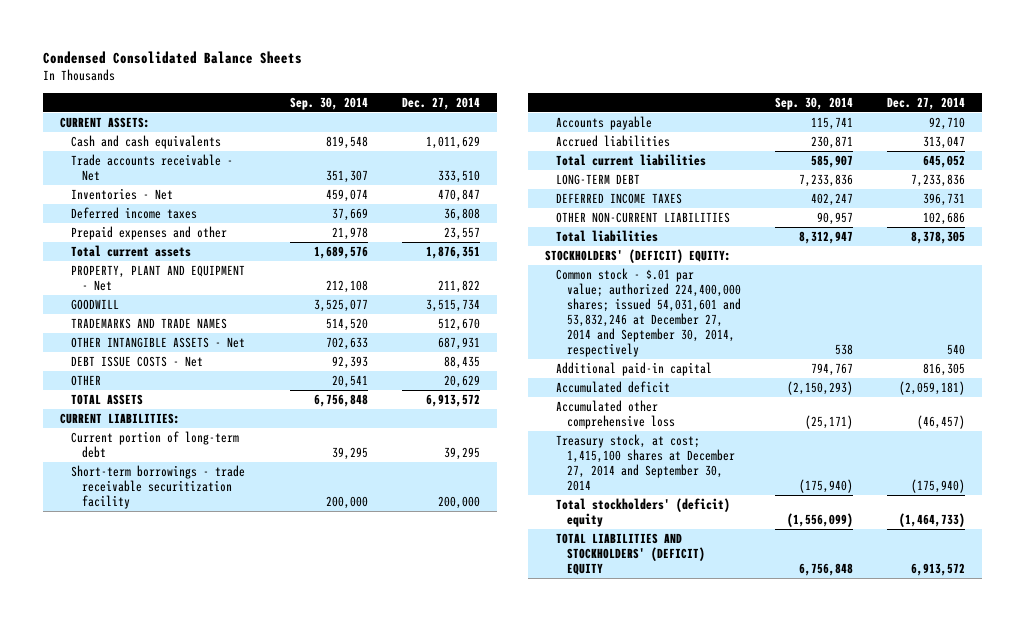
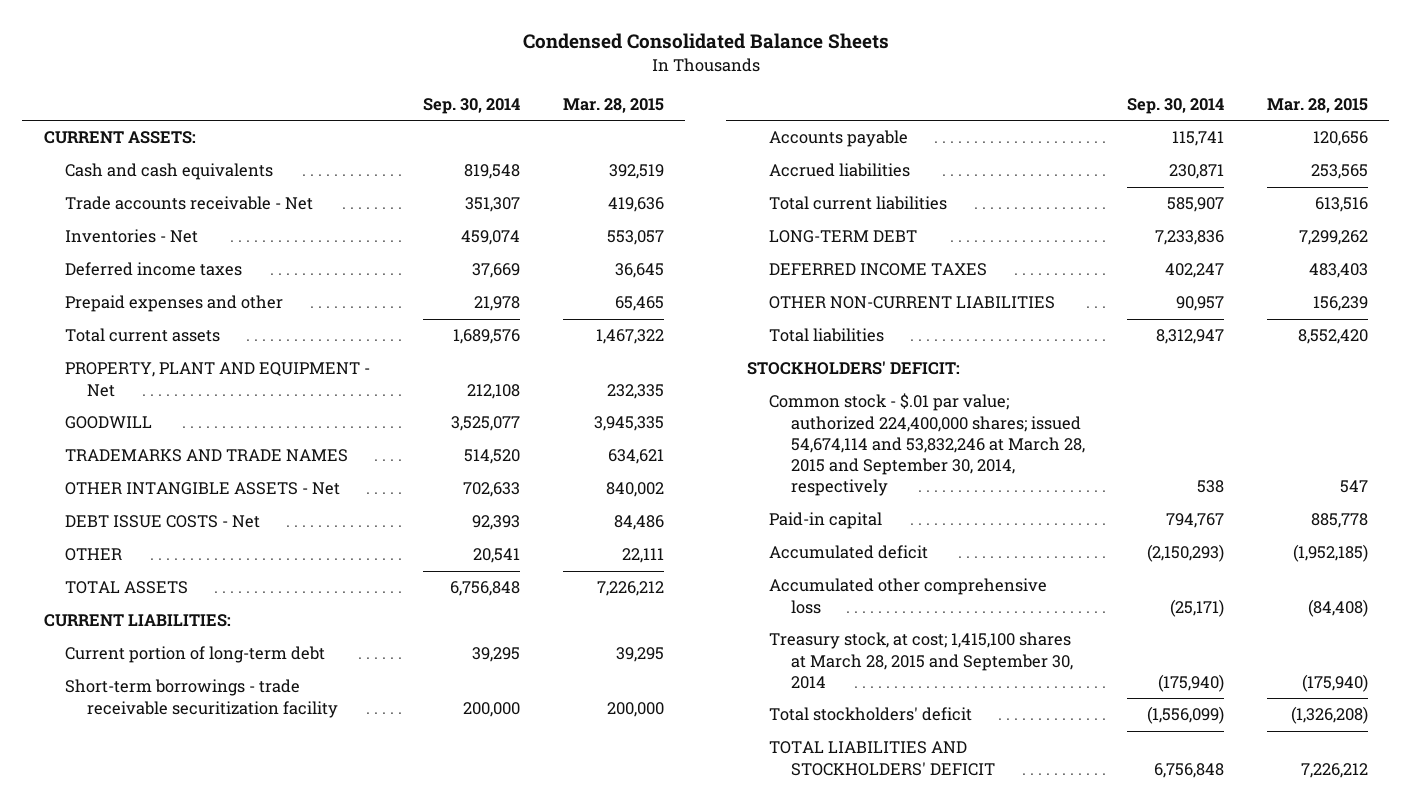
- | Sep. 30, 2014 | Dec. 27, 2014
+ | Sep. 30, 2014 | Mar. 28, 2015
- STOCKHOLDERS' (DEFICIT) EQUITY:
- Common stock - $.01 par value; authorized 224,400,000 shares; issued 54,031,601 and 53,832,246 at December 27, 2014 and September 30, 2014, respectively | 538 | 540
- Additional paid-in capital | 794,767 | 816,305
+ STOCKHOLDERS' DEFICIT:
+ Common stock - $.01 par value; authorized 224,400,000 shares; issued 54,674,114 and 53,832,246 at March 28, 2015 and September 30, 2014, respectively | 538 | 547
+ Paid-in capital | 794,767 | 885,778
- Treasury stock, at cost; 1,415,100 shares at December 27, 2014 and September 30, 2014 | (175,940) | (175,940)
- Total stockholders' (deficit) equity | (1,556,099) | (1,464,733)
- TOTAL LIABILITIES AND STOCKHOLDERS' (DEFICIT) EQUITY | 6,756,848 | 6,913,572
+ Treasury stock, at cost; 1,415,100 shares at March 28, 2015 and September 30, 2014 | (175,940) | (175,940)
+ Total stockholders' deficit | (1,556,099) | (1,326,208)
+ TOTAL LIABILITIES AND STOCKHOLDERS' DEFICIT | 6,756,848 | 7,226,212

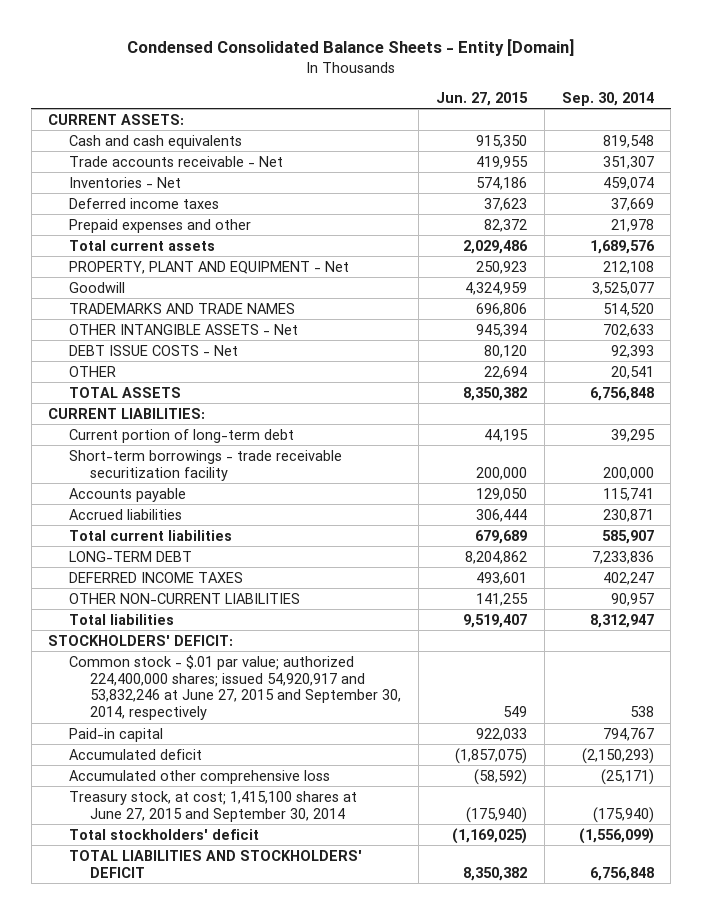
- Condensed Consolidated Balance Sheets
+ Condensed Consolidated Balance Sheets - Entity [Domain]
- | Sep. 30, 2014 | Mar. 28, 2015
+ | Jun. 27, 2015 | Sep. 30, 2014
- GOODWILL | 3,525,077 | 3,945,335
+ Goodwill | 4,324,959 | 3,525,077
- Common stock - $.01 par value; authorized 224,400,000 shares; issued 54,674,114 and 53,832,246 at March 28, 2015 and September 30, 2014, respectively | 538 | 547
+ Common stock - $.01 par value; authorized 224,400,000 shares; issued 54,920,917 and 53,832,246 at June 27, 2015 and September 30, 2014, respectively | 549 | 538
- Treasury stock, at cost; 1,415,100 shares at March 28, 2015 and September 30, 2014 | (175,940) | (175,940)
+ Treasury stock, at cost; 1,415,100 shares at June 27, 2015 and September 30, 2014 | (175,940) | (175,940)

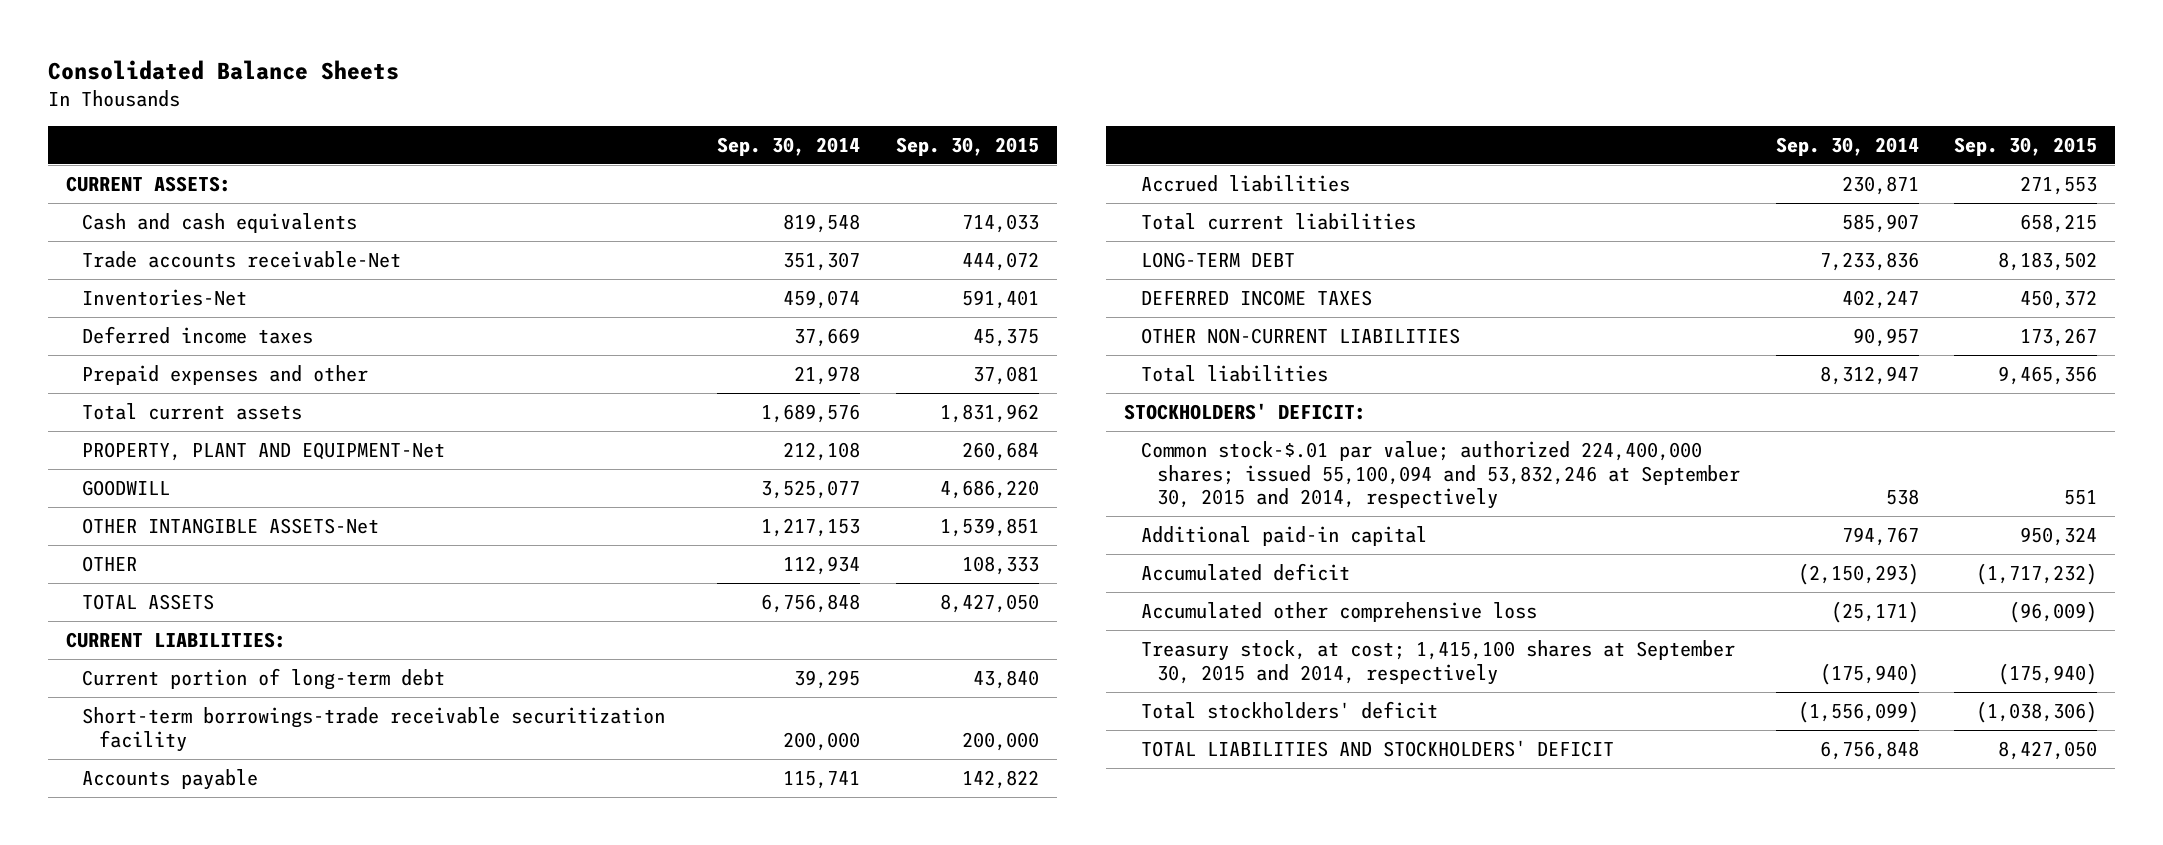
- Condensed Consolidated Balance Sheets - Entity [Domain]
+ Consolidated Balance Sheets
- | Jun. 27, 2015 | Sep. 30, 2014
+ | Sep. 30, 2014 | Sep. 30, 2015
- Trade accounts receivable - Net | 419,955 | 351,307
- Inventories - Net | 574,186 | 459,074
+ Trade accounts receivable-Net | 351,307 | 444,072
+ Inventories-Net | 459,074 | 591,401
- PROPERTY, PLANT AND EQUIPMENT - Net | 250,923 | 212,108
- Goodwill | 4,324,959 | 3,525,077
- TRADEMARKS AND TRADE NAMES | 696,806 | 514,520
- OTHER INTANGIBLE ASSETS - Net | 945,394 | 702,633
- DEBT ISSUE COSTS - Net | 80,120 | 92,393
- OTHER | 22,694 | 20,541
+ PROPERTY, PLANT AND EQUIPMENT-Net | 212,108 | 260,684
+ GOODWILL | 3,525,077 | 4,686,220
+ OTHER INTANGIBLE ASSETS-Net | 1,217,153 | 1,539,851
+ OTHER | 112,934 | 108,333
- Short-term borrowings - trade receivable securitization facility | 200,000 | 200,000
+ Short-term borrowings-trade receivable securitization facility | 200,000 | 200,000
- Common stock - $.01 par value; authorized 224,400,000 shares; issued 54,920,917 and 53,832,246 at June 27, 2015 and September 30, 2014, respectively | 549 | 538
- Paid-in capital | 922,033 | 794,767
+ Common stock-$.01 par value; authorized 224,400,000 shares; issued 55,100,094 and 53,832,246 at September 30, 2015 and 2014, respectively | 538 | 551
+ Additional paid-in capital | 794,767 | 950,324
- Treasury stock, at cost; 1,415,100 shares at June 27, 2015 and September 30, 2014 | (175,940) | (175,940)
+ Treasury stock, at cost; 1,415,100 shares at September 30, 2015 and 2014, respectively | (175,940) | (175,940)

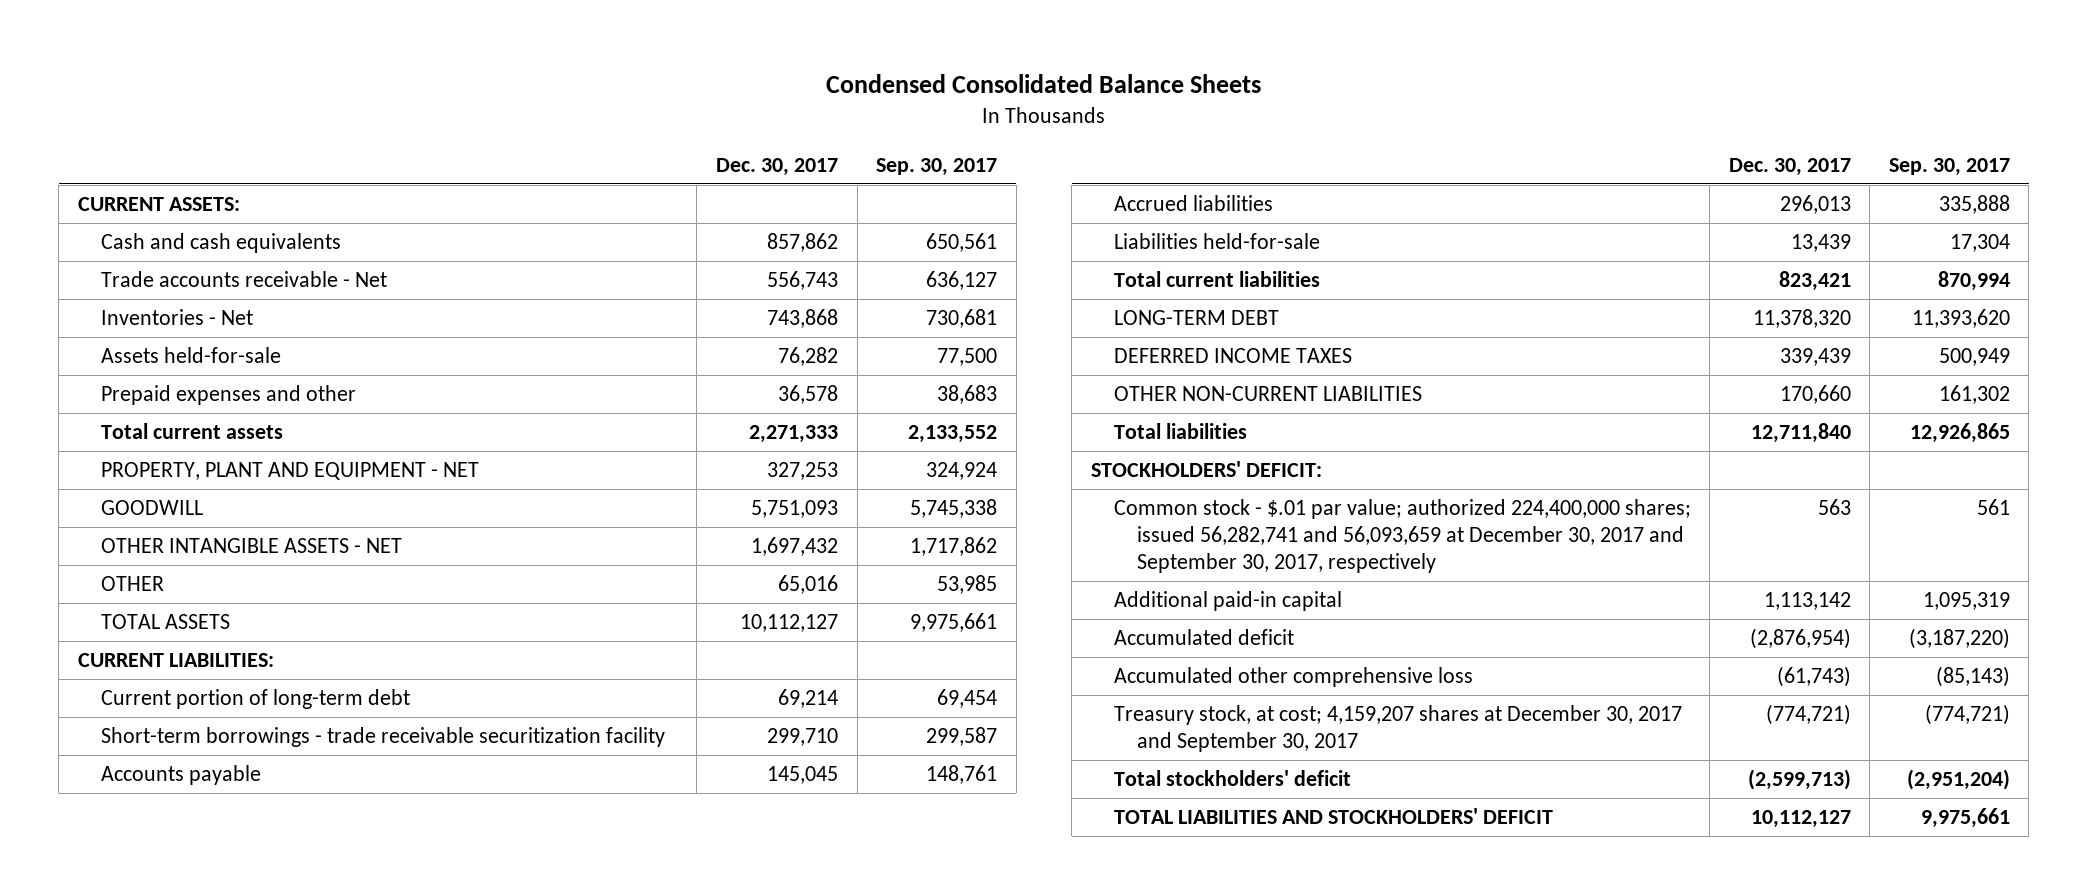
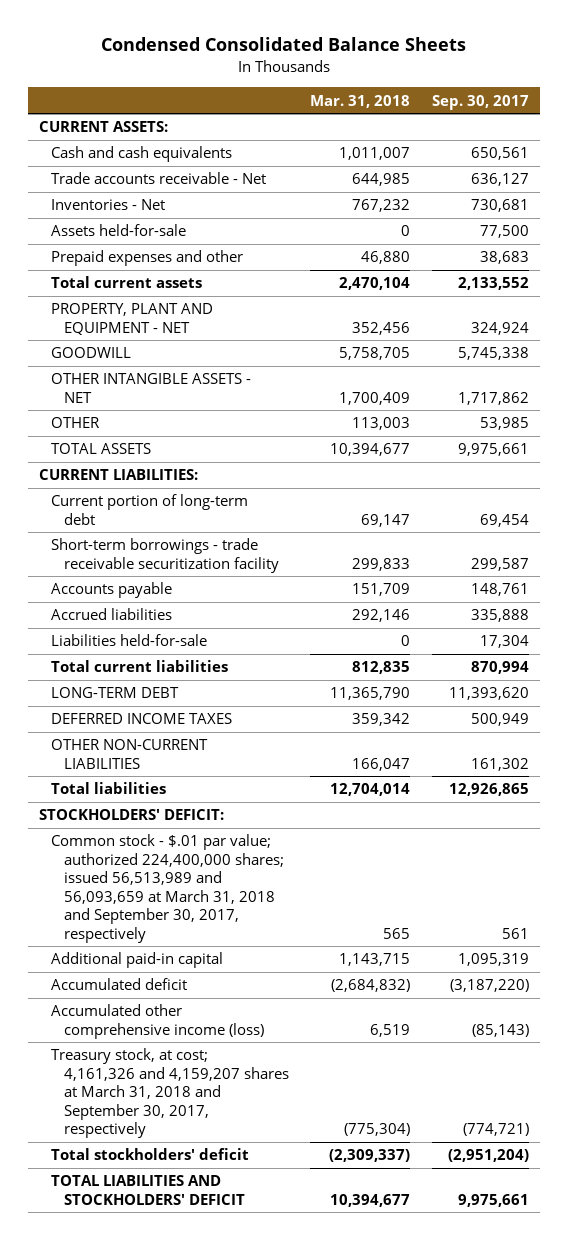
- | Dec. 30, 2017 | Sep. 30, 2017
+ | Mar. 31, 2018 | Sep. 30, 2017
- Common stock - $.01 par value; authorized 224,400,000 shares; issued 56,282,741 and 56,093,659 at December 30, 2017 and September 30, 2017, respectively | 563 | 561
+ Common stock - $.01 par value; authorized 224,400,000 shares; issued 56,513,989 and 56,093,659 at March 31, 2018 and September 30, 2017, respectively | 565 | 561
- Accumulated other comprehensive loss | (61,743) | (85,143)
- Treasury stock, at cost; 4,159,207 shares at December 30, 2017 and September 30, 2017 | (774,721) | (774,721)
+ Accumulated other comprehensive income (loss) | 6,519 | (85,143)
+ Treasury stock, at cost; 4,161,326 and 4,159,207 shares at March 31, 2018 and September 30, 2017, respectively | (775,304) | (774,721)

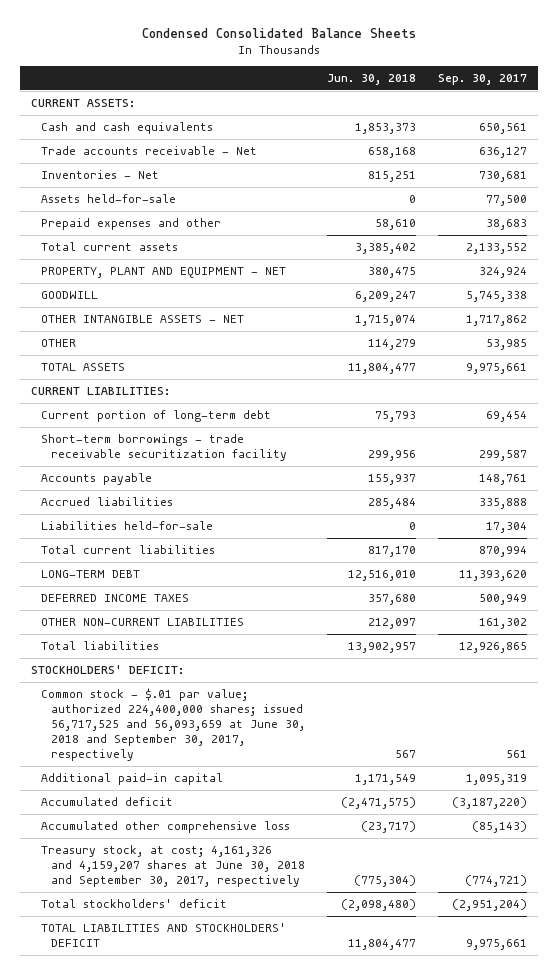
- | Mar. 31, 2018 | Sep. 30, 2017
+ | Jun. 30, 2018 | Sep. 30, 2017
- Common stock - $.01 par value; authorized 224,400,000 shares; issued 56,513,989 and 56,093,659 at March 31, 2018 and September 30, 2017, respectively | 565 | 561
+ Common stock - $.01 par value; authorized 224,400,000 shares; issued 56,717,525 and 56,093,659 at June 30, 2018 and September 30, 2017, respectively | 567 | 561
- Accumulated other comprehensive income (loss) | 6,519 | (85,143)
- Treasury stock, at cost; 4,161,326 and 4,159,207 shares at March 31, 2018 and September 30, 2017, respectively | (775,304) | (774,721)
+ Accumulated other comprehensive loss | (23,717) | (85,143)
+ Treasury stock, at cost; 4,161,326 and 4,159,207 shares at June 30, 2018 and September 30, 2017, respectively | (775,304) | (774,721)

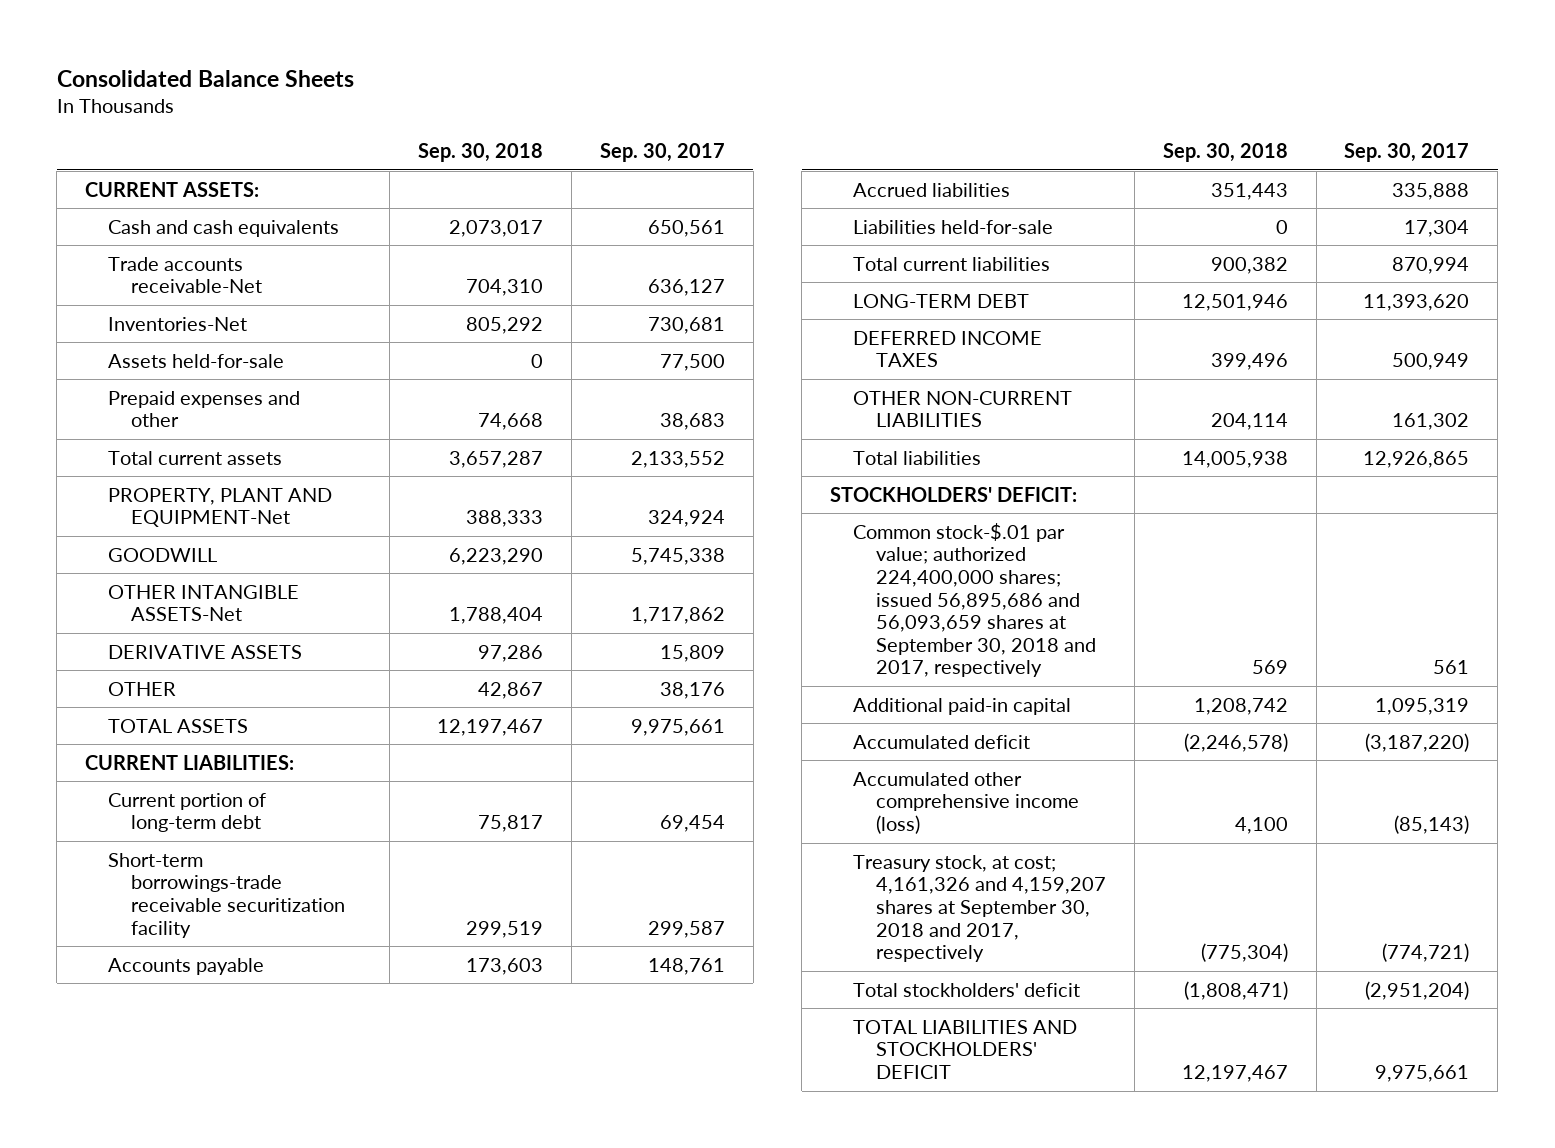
- Condensed Consolidated Balance Sheets
+ Consolidated Balance Sheets
- | Jun. 30, 2018 | Sep. 30, 2017
+ | Sep. 30, 2018 | Sep. 30, 2017
- Trade accounts receivable - Net | 658,168 | 636,127
- Inventories - Net | 815,251 | 730,681
+ Trade accounts receivable-Net | 704,310 | 636,127
+ Inventories-Net | 805,292 | 730,681
- PROPERTY, PLANT AND EQUIPMENT - NET | 380,475 | 324,924
+ PROPERTY, PLANT AND EQUIPMENT-Net | 388,333 | 324,924
- OTHER INTANGIBLE ASSETS - NET | 1,715,074 | 1,717,862
- OTHER | 114,279 | 53,985
+ OTHER INTANGIBLE ASSETS-Net | 1,788,404 | 1,717,862
+ DERIVATIVE ASSETS | 97,286 | 15,809
+ OTHER | 42,867 | 38,176
- Short-term borrowings - trade receivable securitization facility | 299,956 | 299,587
+ Short-term borrowings-trade receivable securitization facility | 299,519 | 299,587
- Common stock - $.01 par value; authorized 224,400,000 shares; issued 56,717,525 and 56,093,659 at June 30, 2018 and September 30, 2017, respectively | 567 | 561
+ Common stock-$.01 par value; authorized 224,400,000 shares; issued 56,895,686 and 56,093,659 shares at September 30, 2018 and 2017, respectively | 569 | 561
- Accumulated other comprehensive loss | (23,717) | (85,143)
- Treasury stock, at cost; 4,161,326 and 4,159,207 shares at June 30, 2018 and September 30, 2017, respectively | (775,304) | (774,721)
+ Accumulated other comprehensive income (loss) | 4,100 | (85,143)
+ Treasury stock, at cost; 4,161,326 and 4,159,207 shares at September 30, 2018 and 2017, respectively | (775,304) | (774,721)

